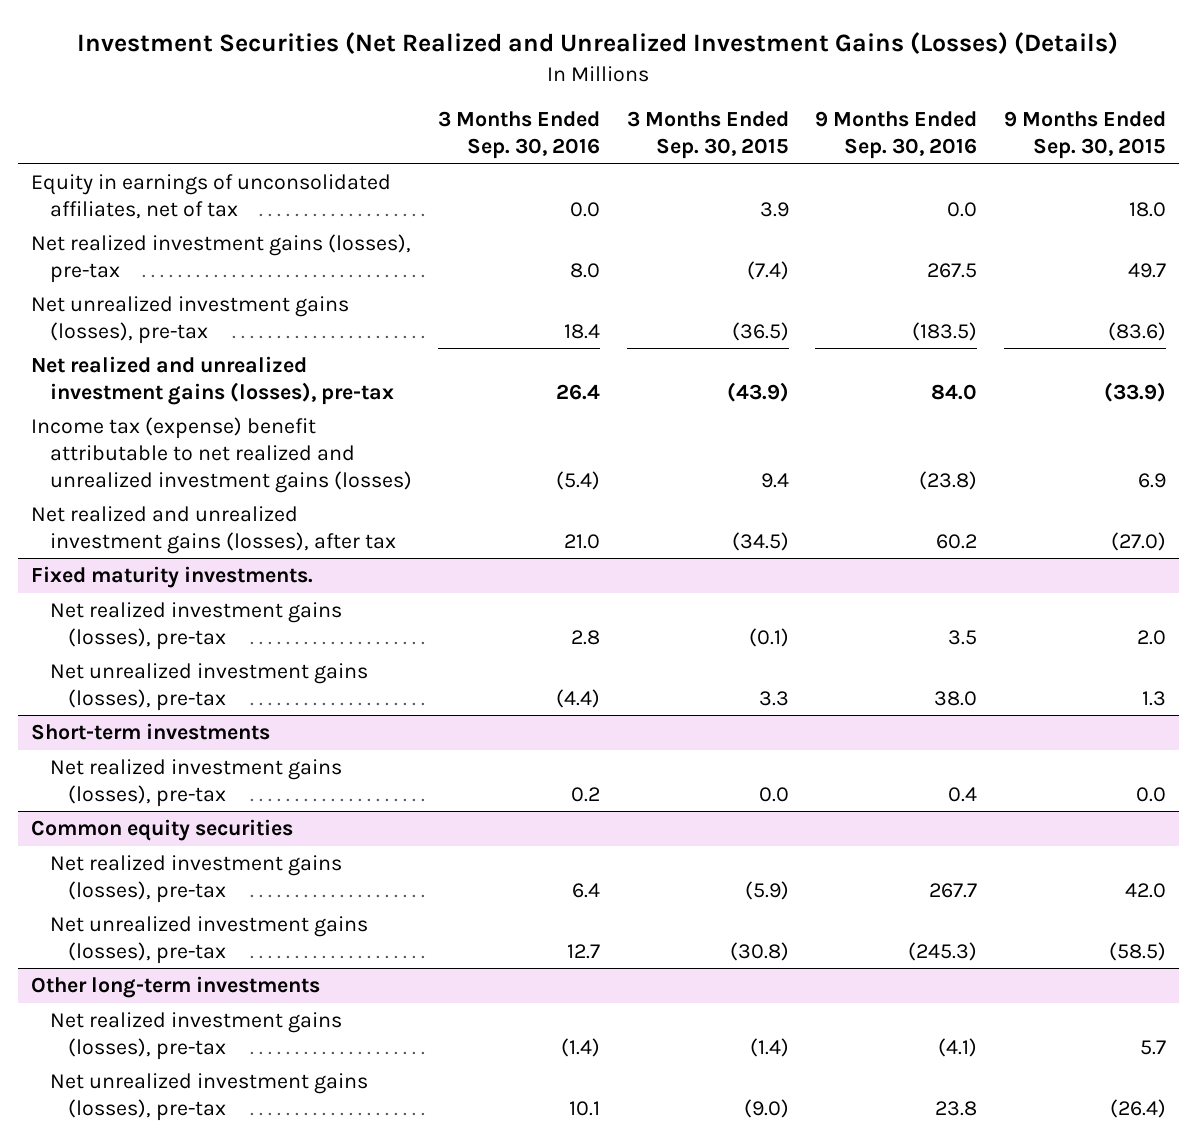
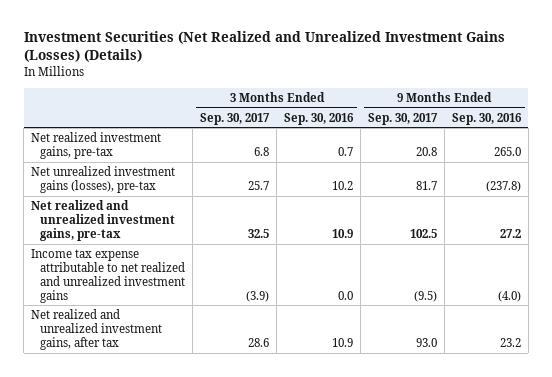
- | 3 Months Ended Sep. 30, 2016 | 3 Months Ended Sep. 30, 2015 | 9 Months Ended Sep. 30, 2016 | 9 Months Ended Sep. 30, 2015
+ | 3 Months Ended Sep. 30, 2017 | 3 Months Ended Sep. 30, 2016 | 9 Months Ended Sep. 30, 2017 | 9 Months Ended Sep. 30, 2016
- Equity in earnings of unconsolidated affiliates, net of tax | 0.0 | 3.9 | 0.0 | 18.0
- Net realized investment gains (losses), pre-tax | 8.0 | (7.4) | 267.5 | 49.7
- Net unrealized investment gains (losses), pre-tax | 18.4 | (36.5) | (183.5) | (83.6)
- Net realized and unrealized investment gains (losses), pre-tax | 26.4 | (43.9) | 84.0 | (33.9)
- Income tax (expense) benefit attributable to net realized and unrealized investment gains (losses) | (5.4) | 9.4 | (23.8) | 6.9
- Net realized and unrealized investment gains (losses), after tax | 21.0 | (34.5) | 60.2 | (27.0)
- Fixed maturity investments.
- Net realized investment gains (losses), pre-tax | 2.8 | (0.1) | 3.5 | 2.0
- Net unrealized investment gains (losses), pre-tax | (4.4) | 3.3 | 38.0 | 1.3
- Short-term investments
- Net realized investment gains (losses), pre-tax | 0.2 | 0.0 | 0.4 | 0.0
- Common equity securities
- Net realized investment gains (losses), pre-tax | 6.4 | (5.9) | 267.7 | 42.0
- Net unrealized investment gains (losses), pre-tax | 12.7 | (30.8) | (245.3) | (58.5)
- Other long-term investments
- Net realized investment gains (losses), pre-tax | (1.4) | (1.4) | (4.1) | 5.7
- Net unrealized investment gains (losses), pre-tax | 10.1 | (9.0) | 23.8 | (26.4)
+ Net realized investment gains, pre-tax | 6.8 | 0.7 | 20.8 | 265.0
+ Net unrealized investment gains (losses), pre-tax | 25.7 | 10.2 | 81.7 | (237.8)
+ Net realized and unrealized investment gains, pre-tax | 32.5 | 10.9 | 102.5 | 27.2
+ Income tax expense attributable to net realized and unrealized investment gains | (3.9) | 0.0 | (9.5) | (4.0)
+ Net realized and unrealized investment gains, after tax | 28.6 | 10.9 | 93.0 | 23.2

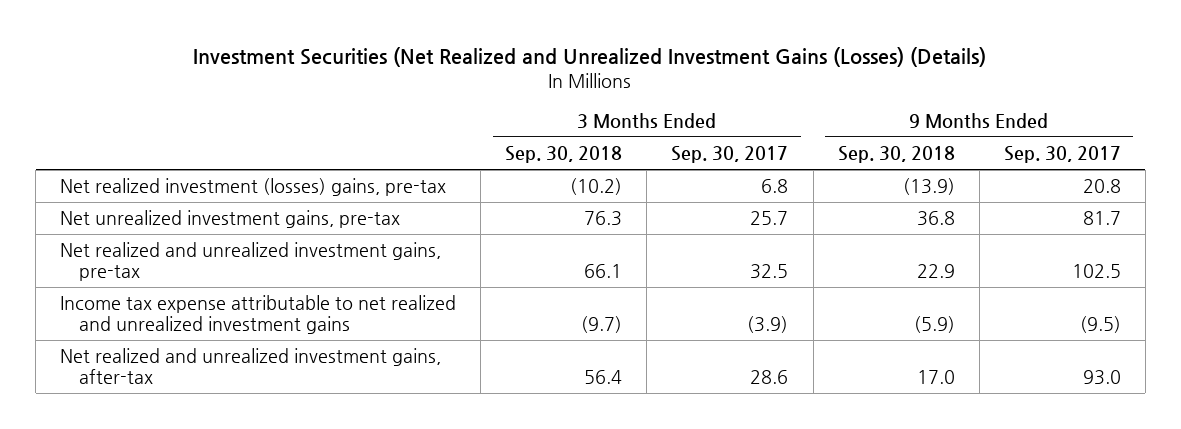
- | 3 Months Ended Sep. 30, 2017 | 3 Months Ended Sep. 30, 2016 | 9 Months Ended Sep. 30, 2017 | 9 Months Ended Sep. 30, 2016
+ | 3 Months Ended Sep. 30, 2018 | 3 Months Ended Sep. 30, 2017 | 9 Months Ended Sep. 30, 2018 | 9 Months Ended Sep. 30, 2017
- Net realized investment gains, pre-tax | 6.8 | 0.7 | 20.8 | 265.0
- Net unrealized investment gains (losses), pre-tax | 25.7 | 10.2 | 81.7 | (237.8)
+ Net realized investment (losses) gains, pre-tax | (10.2) | 6.8 | (13.9) | 20.8
+ Net unrealized investment gains, pre-tax | 76.3 | 25.7 | 36.8 | 81.7
- Net realized and unrealized investment gains, after tax | 28.6 | 10.9 | 93.0 | 23.2
+ Net realized and unrealized investment gains, after-tax | 56.4 | 28.6 | 17.0 | 93.0

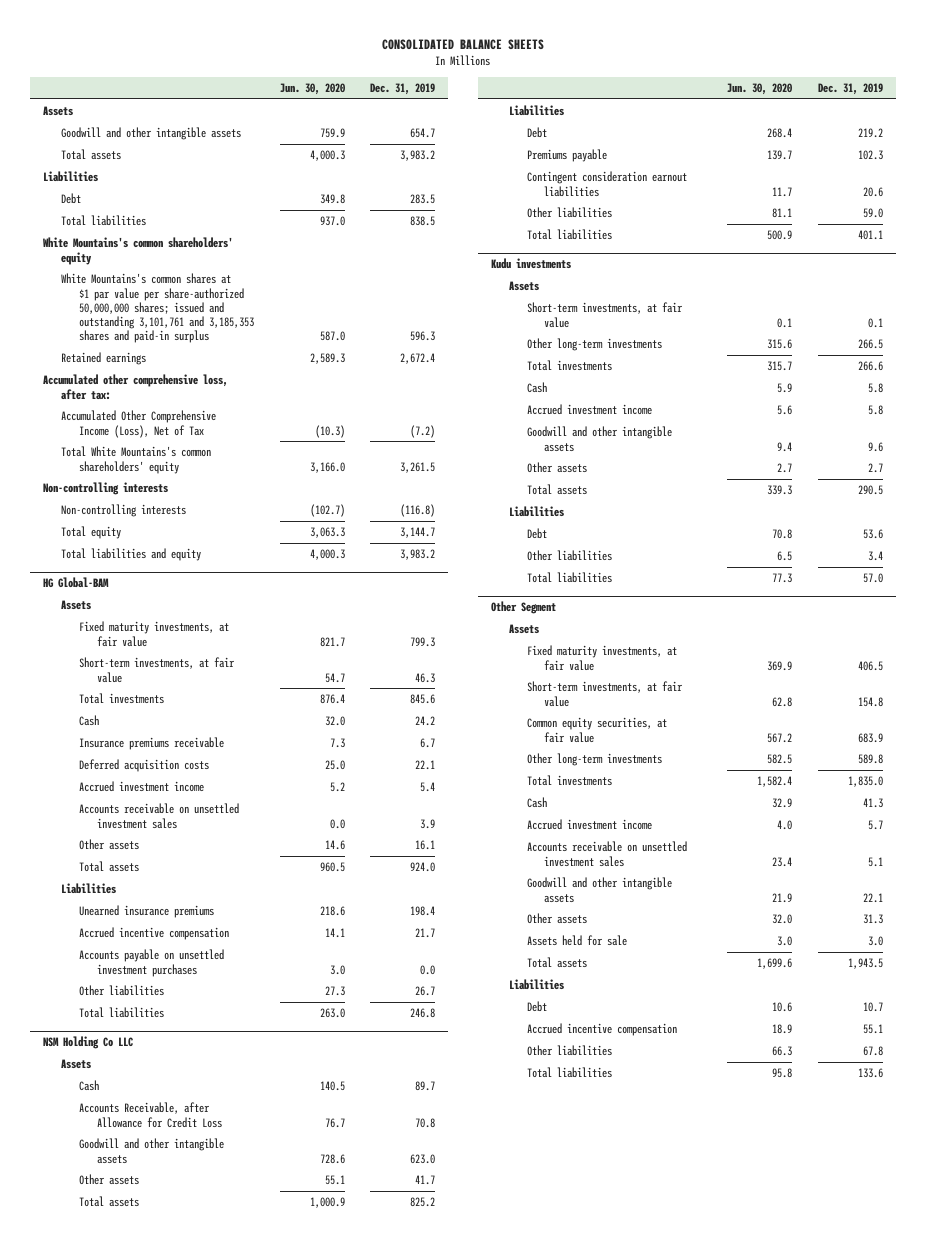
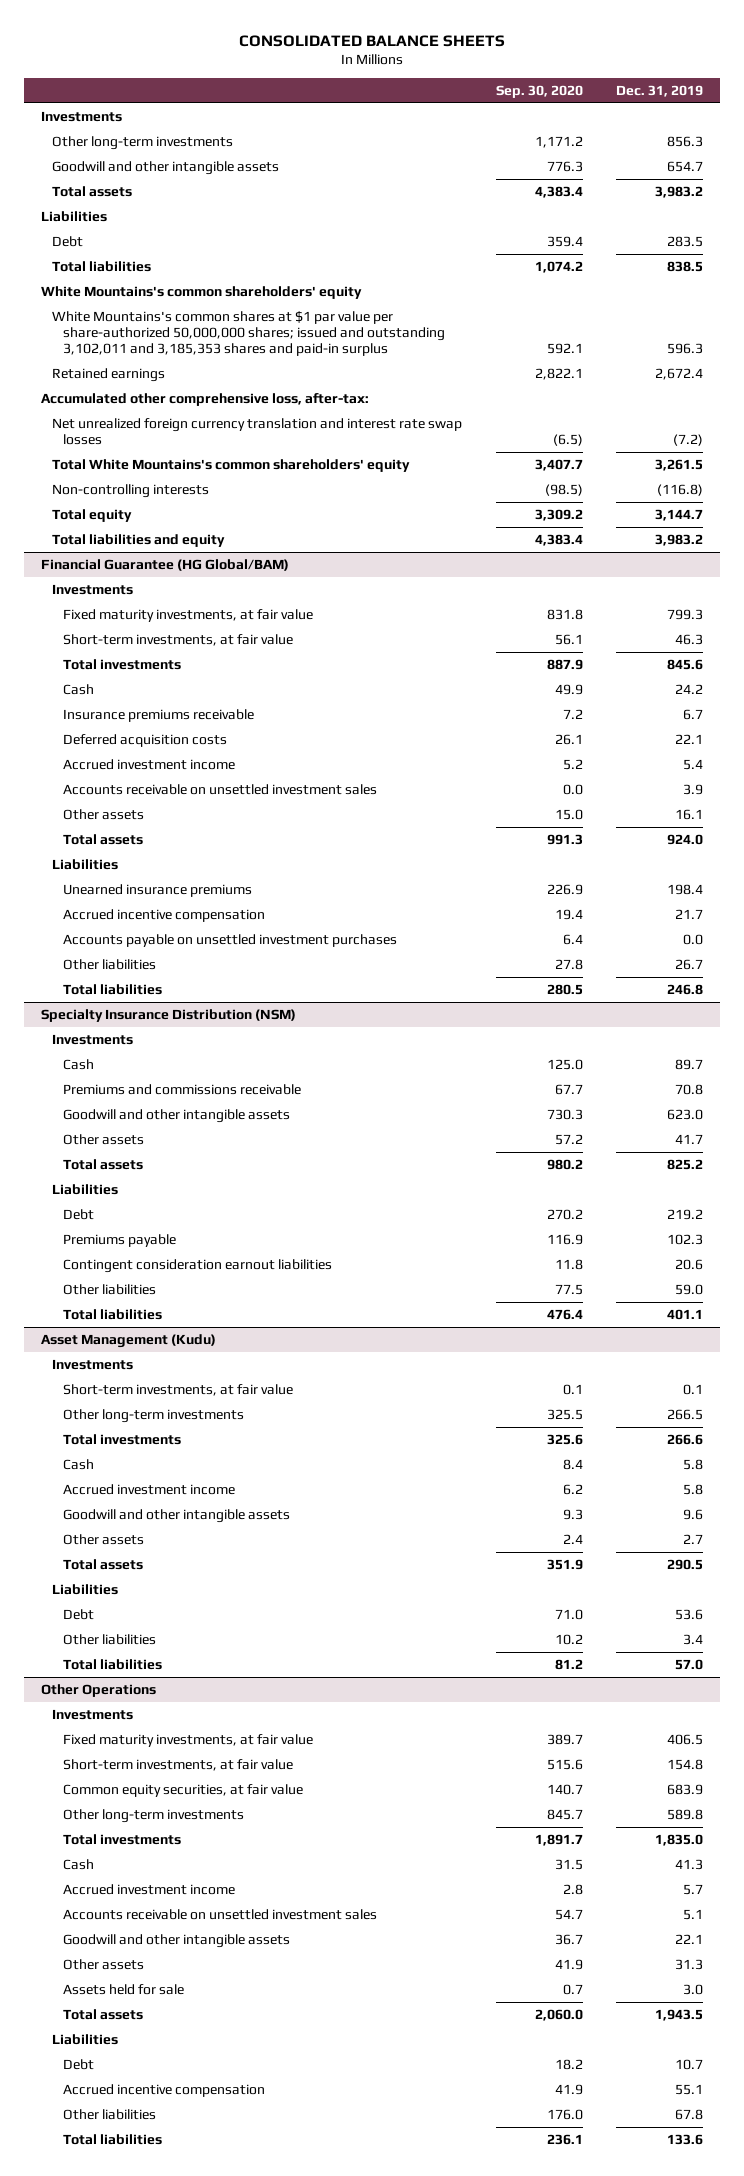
- | Jun. 30, 2020 | Dec. 31, 2019
+ | Sep. 30, 2020 | Dec. 31, 2019
- Assets
+ Investments
+ Other long-term investments | 1,171.2 | 856.3
- White Mountains's common shares at $1 par value per share-authorized 50,000,000 shares; issued and outstanding 3,101,761 and 3,185,353 shares and paid-in surplus | 587.0 | 596.3
+ White Mountains's common shares at $1 par value per share-authorized 50,000,000 shares; issued and outstanding 3,102,011 and 3,185,353 shares and paid-in surplus | 592.1 | 596.3
- Accumulated other comprehensive loss, after tax:
- Accumulated Other Comprehensive Income (Loss), Net of Tax | (10.3) | (7.2)
+ Accumulated other comprehensive loss, after-tax:
+ Net unrealized foreign currency translation and interest rate swap losses | (6.5) | (7.2)
- Non-controlling interests
- HG Global-BAM
- Assets
+ Financial Guarantee (HG Global/BAM)
+ Investments
- NSM Holding Co LLC
- Assets
+ Specialty Insurance Distribution (NSM)
+ Investments
- Accounts Receivable, after Allowance for Credit Loss | 76.7 | 70.8
+ Premiums and commissions receivable | 67.7 | 70.8
- Kudu investments
- Assets
+ Asset Management (Kudu)
+ Investments
- Other Segment
- Assets
+ Other Operations
+ Investments

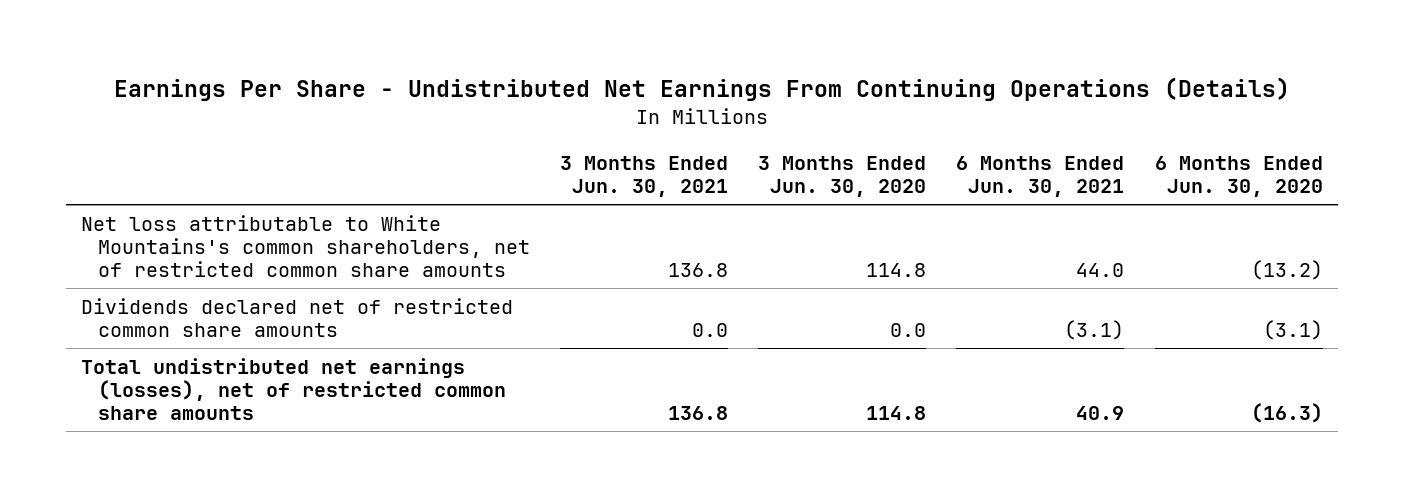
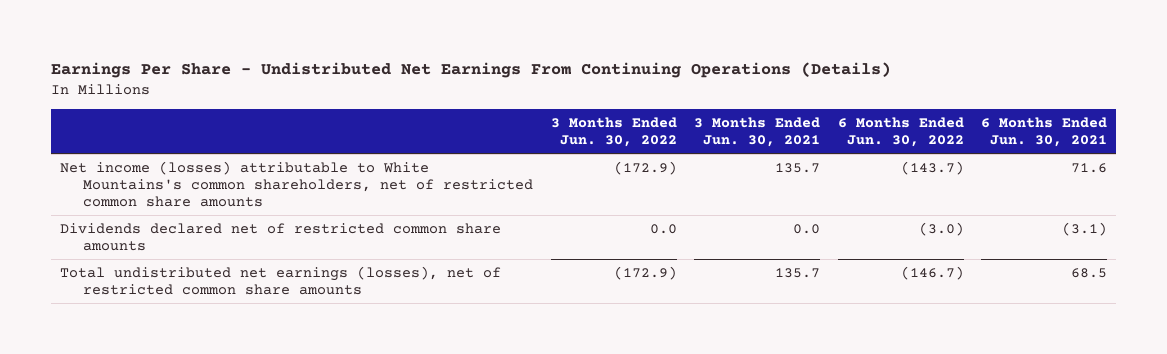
- | 3 Months Ended Jun. 30, 2021 | 3 Months Ended Jun. 30, 2020 | 6 Months Ended Jun. 30, 2021 | 6 Months Ended Jun. 30, 2020
+ | 3 Months Ended Jun. 30, 2022 | 3 Months Ended Jun. 30, 2021 | 6 Months Ended Jun. 30, 2022 | 6 Months Ended Jun. 30, 2021
- Net loss attributable to White Mountains's common shareholders, net of restricted common share amounts | 136.8 | 114.8 | 44.0 | (13.2)
+ Net income (losses) attributable to White Mountains's common shareholders, net of restricted common share amounts | (172.9) | 135.7 | (143.7) | 71.6
- Total undistributed net earnings (losses), net of restricted common share amounts | 136.8 | 114.8 | 40.9 | (16.3)
+ Total undistributed net earnings (losses), net of restricted common share amounts | (172.9) | 135.7 | (146.7) | 68.5

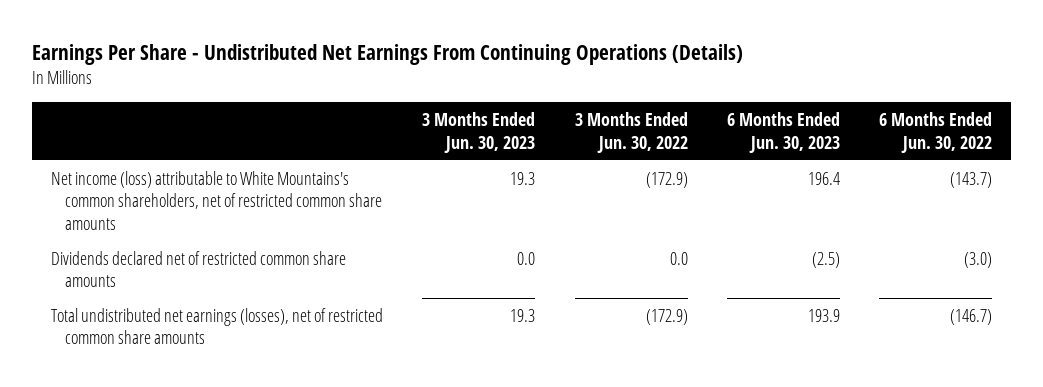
- | 3 Months Ended Jun. 30, 2022 | 3 Months Ended Jun. 30, 2021 | 6 Months Ended Jun. 30, 2022 | 6 Months Ended Jun. 30, 2021
+ | 3 Months Ended Jun. 30, 2023 | 3 Months Ended Jun. 30, 2022 | 6 Months Ended Jun. 30, 2023 | 6 Months Ended Jun. 30, 2022
- Net income (losses) attributable to White Mountains's common shareholders, net of restricted common share amounts | (172.9) | 135.7 | (143.7) | 71.6
+ Net income (loss) attributable to White Mountains's common shareholders, net of restricted common share amounts | 19.3 | (172.9) | 196.4 | (143.7)

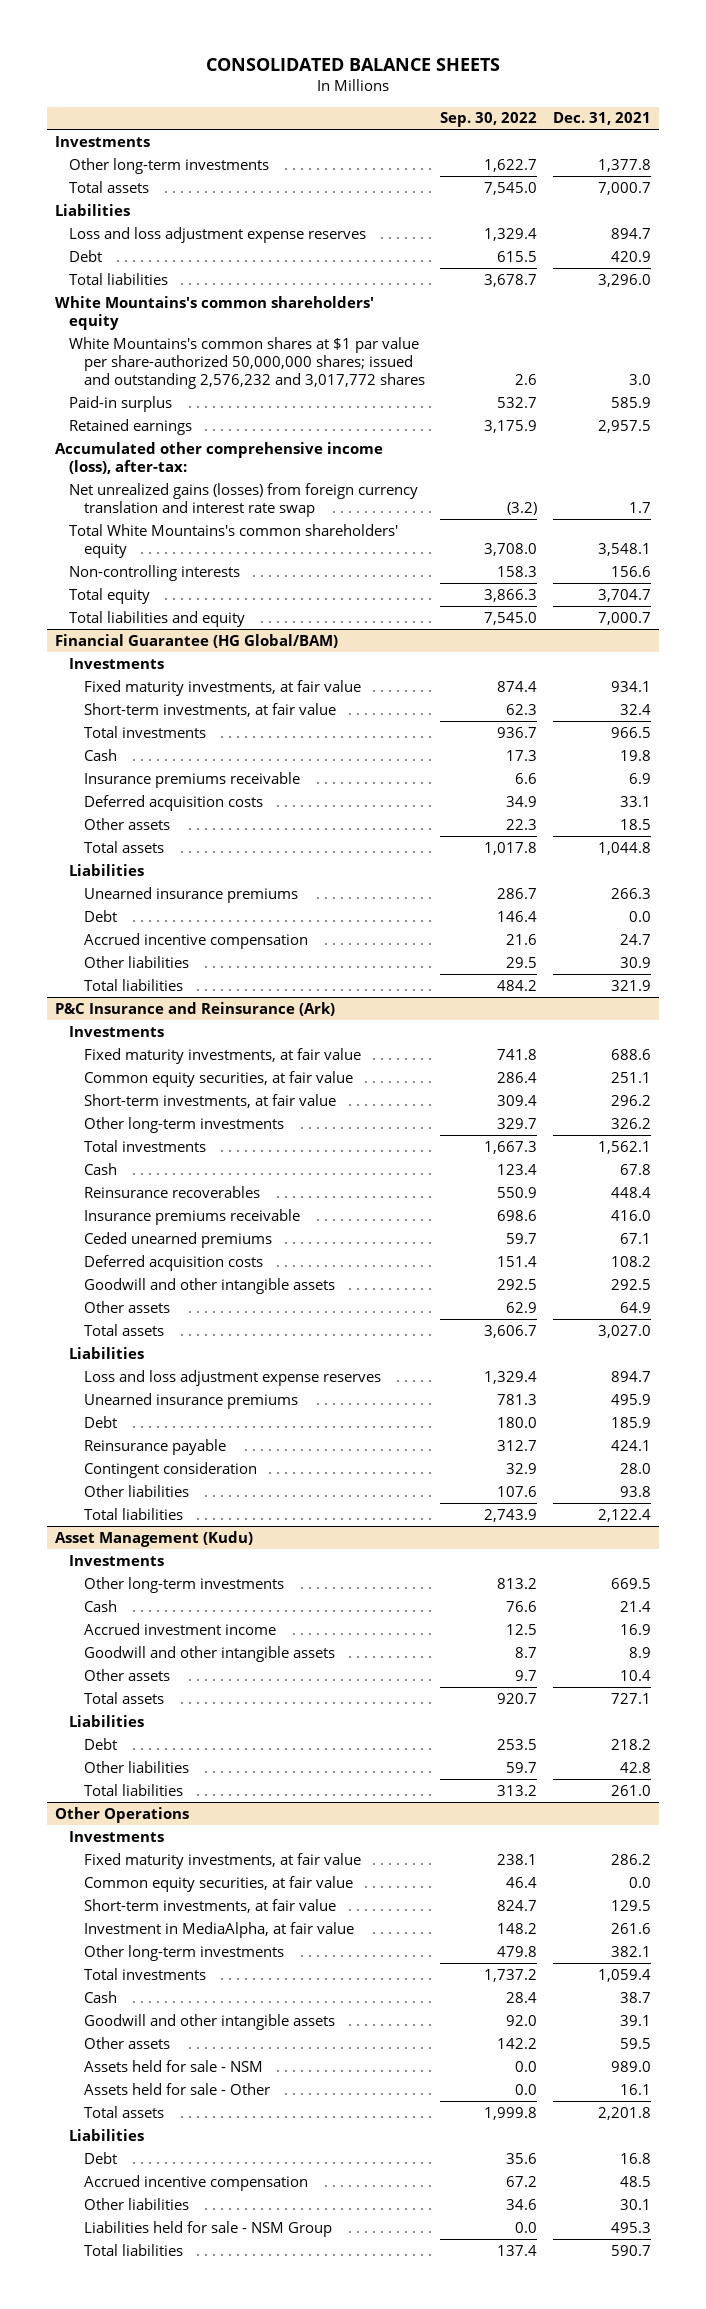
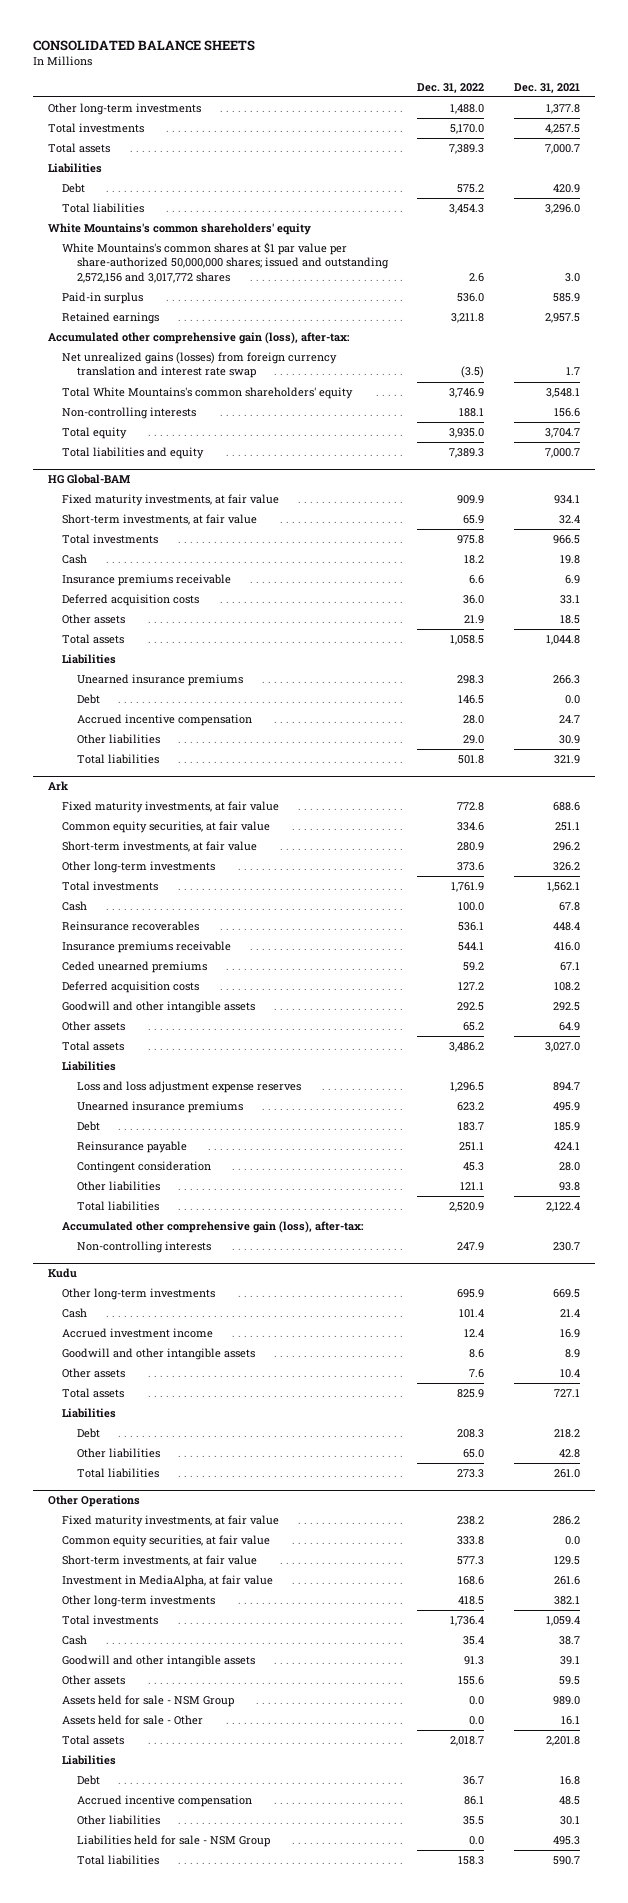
- | Sep. 30, 2022 | Dec. 31, 2021
+ | Dec. 31, 2022 | Dec. 31, 2021
- Investments
+ Total investments | 5,170.0 | 4,257.5
- Loss and loss adjustment expense reserves | 1,329.4 | 894.7
- White Mountains's common shares at $1 par value per share-authorized 50,000,000 shares; issued and outstanding 2,576,232 and 3,017,772 shares | 2.6 | 3.0
+ White Mountains's common shares at $1 par value per share-authorized 50,000,000 shares; issued and outstanding 2,572,156 and 3,017,772 shares | 2.6 | 3.0
- Accumulated other comprehensive income (loss), after-tax:
+ Accumulated other comprehensive gain (loss), after-tax:
- Financial Guarantee (HG Global/BAM)
- Investments
+ HG Global-BAM
- P&C Insurance and Reinsurance (Ark)
- Investments
+ Ark
- Asset Management (Kudu)
- Investments
+ Accumulated other comprehensive gain (loss), after-tax:
+ Non-controlling interests | 247.9 | 230.7
+ Kudu
@ Other Operations
- Investments
- Assets held for sale - NSM | 0.0 | 989.0
+ Assets held for sale - NSM Group | 0.0 | 989.0

